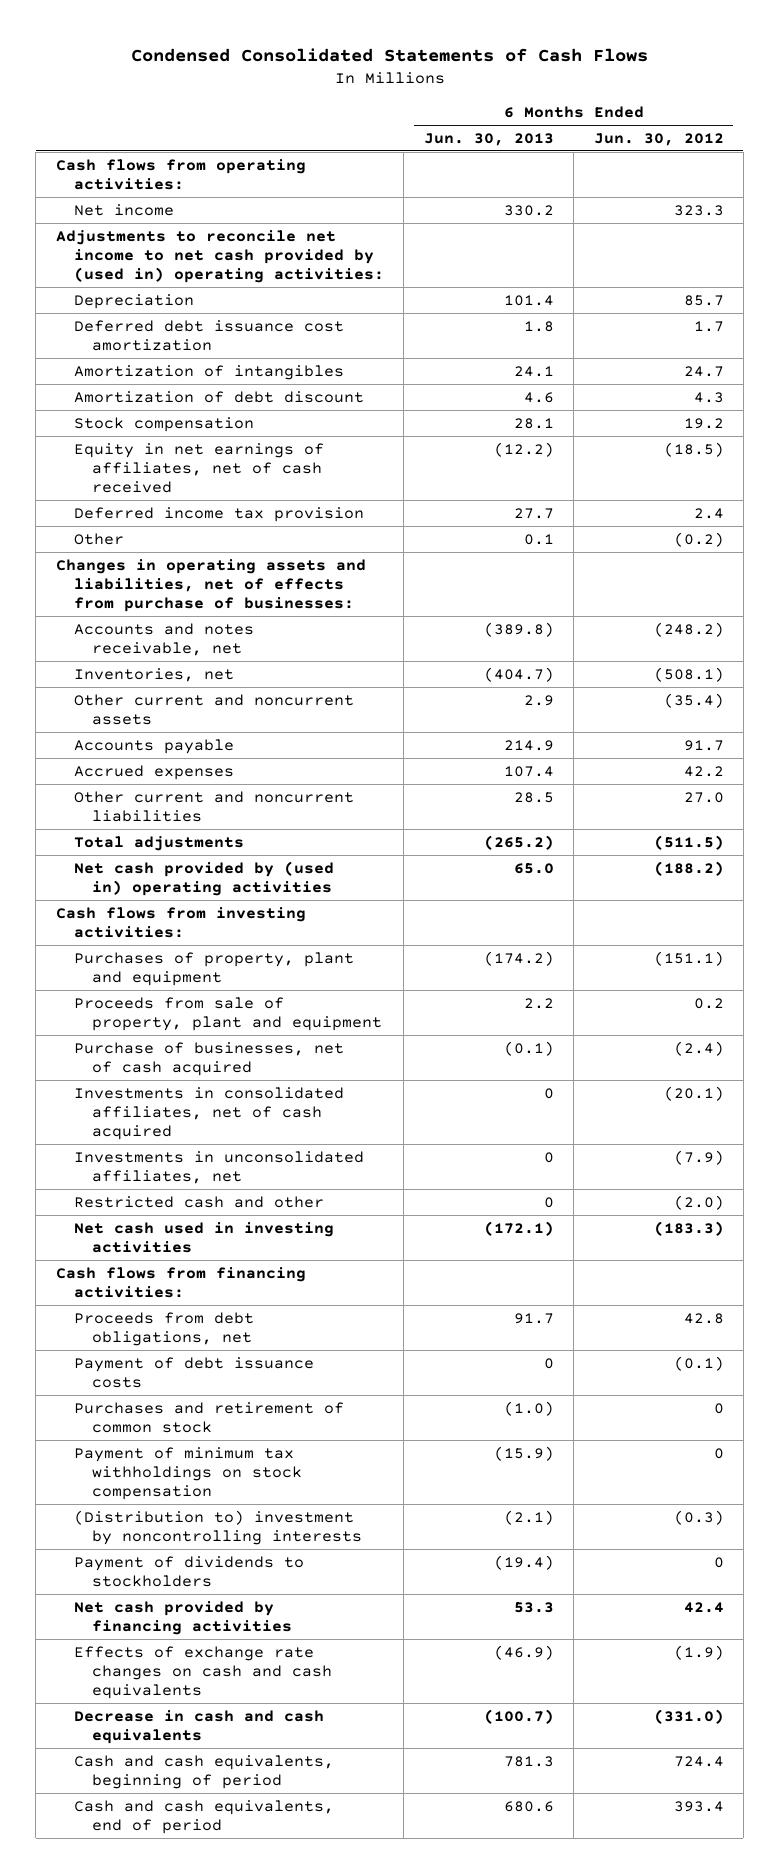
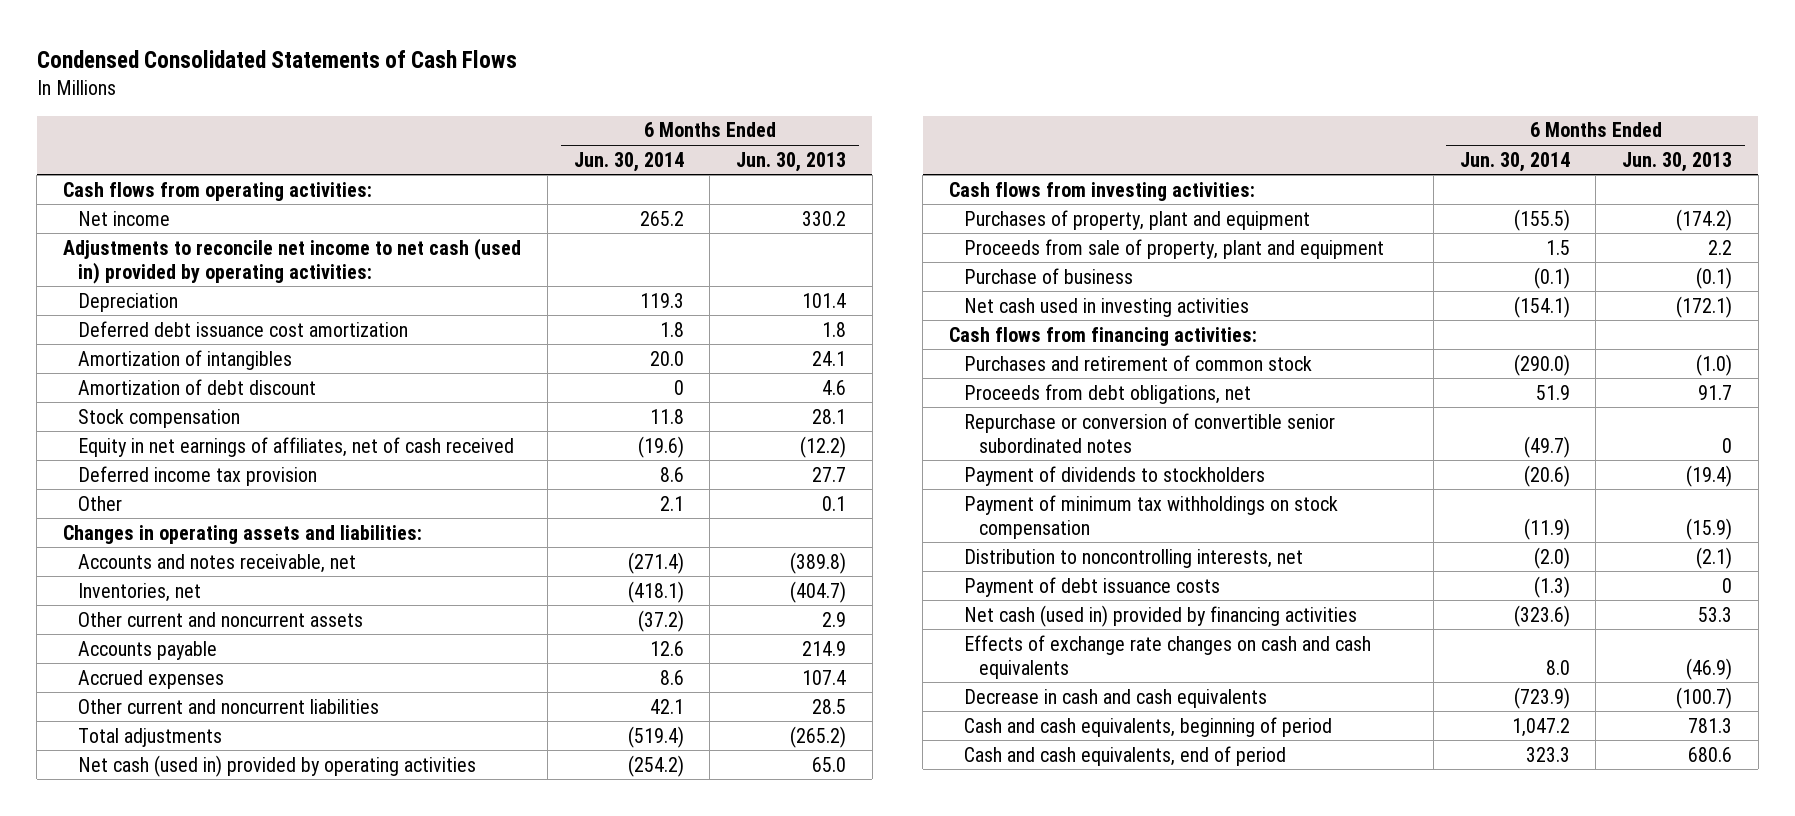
- | 6 Months Ended Jun. 30, 2013 | 6 Months Ended Jun. 30, 2012
+ | 6 Months Ended Jun. 30, 2014 | 6 Months Ended Jun. 30, 2013
- Adjustments to reconcile net income to net cash provided by (used in) operating activities:
+ Adjustments to reconcile net income to net cash (used in) provided by operating activities:
- Changes in operating assets and liabilities, net of effects from purchase of businesses:
+ Changes in operating assets and liabilities:
- Net cash provided by (used in) operating activities | 65.0 | (188.2)
+ Net cash (used in) provided by operating activities | (254.2) | 65.0
- Purchase of businesses, net of cash acquired | (0.1) | (2.4)
- Investments in consolidated affiliates, net of cash acquired | 0 | (20.1)
- Investments in unconsolidated affiliates, net | 0 | (7.9)
- Restricted cash and other | 0 | (2.0)
+ Purchase of business | (0.1) | (0.1)
- (Distribution to) investment by noncontrolling interests | (2.1) | (0.3)
moved down: Proceeds from debt obligations, net | 51.9 | 91.7
+ Repurchase or conversion of convertible senior subordinated notes | (49.7) | 0
- Net cash provided by financing activities | 53.3 | 42.4
moved down: Payment of minimum tax withholdings on stock compensation | (11.9) | (15.9)
+ Distribution to noncontrolling interests, net | (2.0) | (2.1)
moved down: Payment of debt issuance costs | (1.3) | 0
+ Net cash (used in) provided by financing activities | (323.6) | 53.3

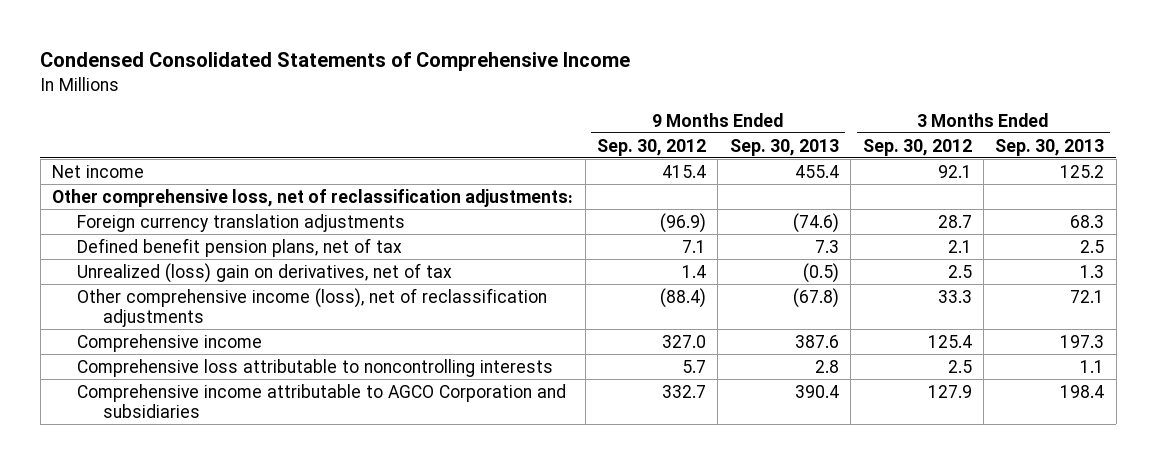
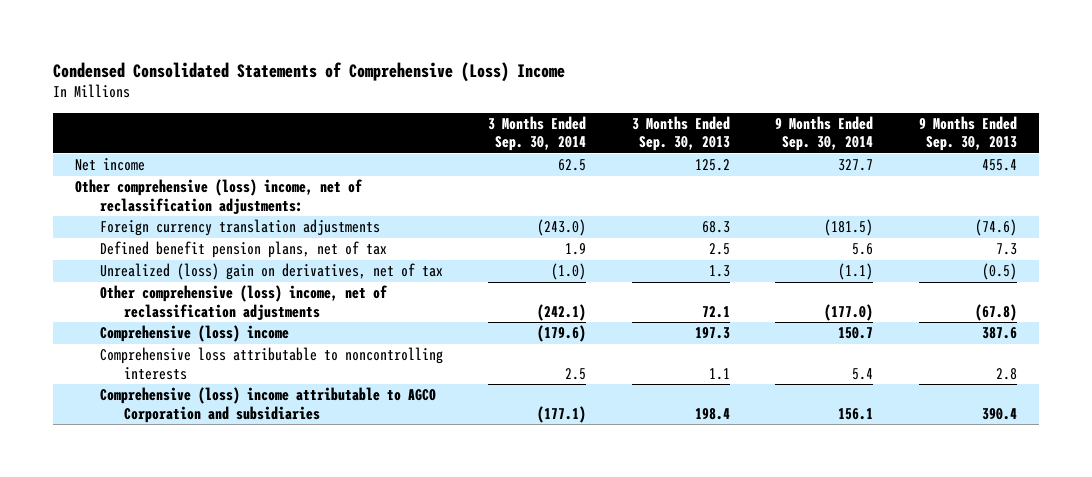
- Condensed Consolidated Statements of Comprehensive Income
+ Condensed Consolidated Statements of Comprehensive (Loss) Income
- | 9 Months Ended Sep. 30, 2012 | 9 Months Ended Sep. 30, 2013 | 3 Months Ended Sep. 30, 2012 | 3 Months Ended Sep. 30, 2013
+ | 3 Months Ended Sep. 30, 2014 | 3 Months Ended Sep. 30, 2013 | 9 Months Ended Sep. 30, 2014 | 9 Months Ended Sep. 30, 2013
- Other comprehensive loss, net of reclassification adjustments:
+ Other comprehensive (loss) income, net of reclassification adjustments:
- Other comprehensive income (loss), net of reclassification adjustments | (88.4) | (67.8) | 33.3 | 72.1
- Comprehensive income | 327.0 | 387.6 | 125.4 | 197.3
+ Other comprehensive (loss) income, net of reclassification adjustments | (242.1) | 72.1 | (177.0) | (67.8)
+ Comprehensive (loss) income | (179.6) | 197.3 | 150.7 | 387.6
- Comprehensive income attributable to AGCO Corporation and subsidiaries | 332.7 | 390.4 | 127.9 | 198.4
+ Comprehensive (loss) income attributable to AGCO Corporation and subsidiaries | (177.1) | 198.4 | 156.1 | 390.4

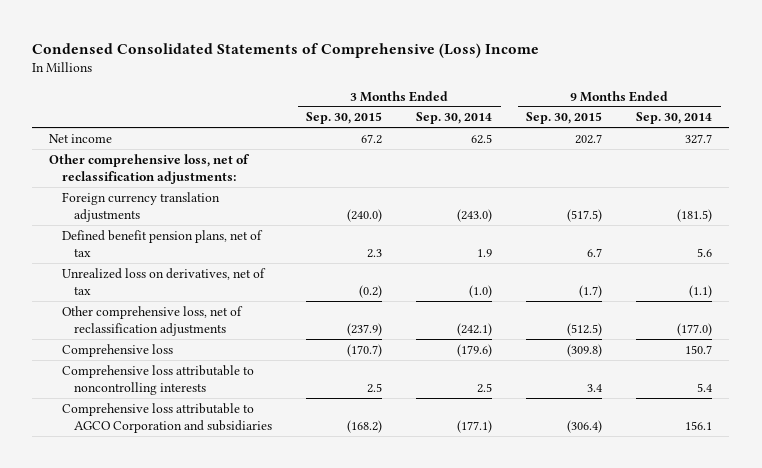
- | 3 Months Ended Sep. 30, 2014 | 3 Months Ended Sep. 30, 2013 | 9 Months Ended Sep. 30, 2014 | 9 Months Ended Sep. 30, 2013
+ | 3 Months Ended Sep. 30, 2015 | 3 Months Ended Sep. 30, 2014 | 9 Months Ended Sep. 30, 2015 | 9 Months Ended Sep. 30, 2014
- Other comprehensive (loss) income, net of reclassification adjustments:
+ Other comprehensive loss, net of reclassification adjustments:
- Unrealized (loss) gain on derivatives, net of tax | (1.0) | 1.3 | (1.1) | (0.5)
- Other comprehensive (loss) income, net of reclassification adjustments | (242.1) | 72.1 | (177.0) | (67.8)
- Comprehensive (loss) income | (179.6) | 197.3 | 150.7 | 387.6
+ Unrealized loss on derivatives, net of tax | (0.2) | (1.0) | (1.7) | (1.1)
+ Other comprehensive loss, net of reclassification adjustments | (237.9) | (242.1) | (512.5) | (177.0)
+ Comprehensive loss | (170.7) | (179.6) | (309.8) | 150.7
- Comprehensive (loss) income attributable to AGCO Corporation and subsidiaries | (177.1) | 198.4 | 156.1 | 390.4
+ Comprehensive loss attributable to AGCO Corporation and subsidiaries | (168.2) | (177.1) | (306.4) | 156.1

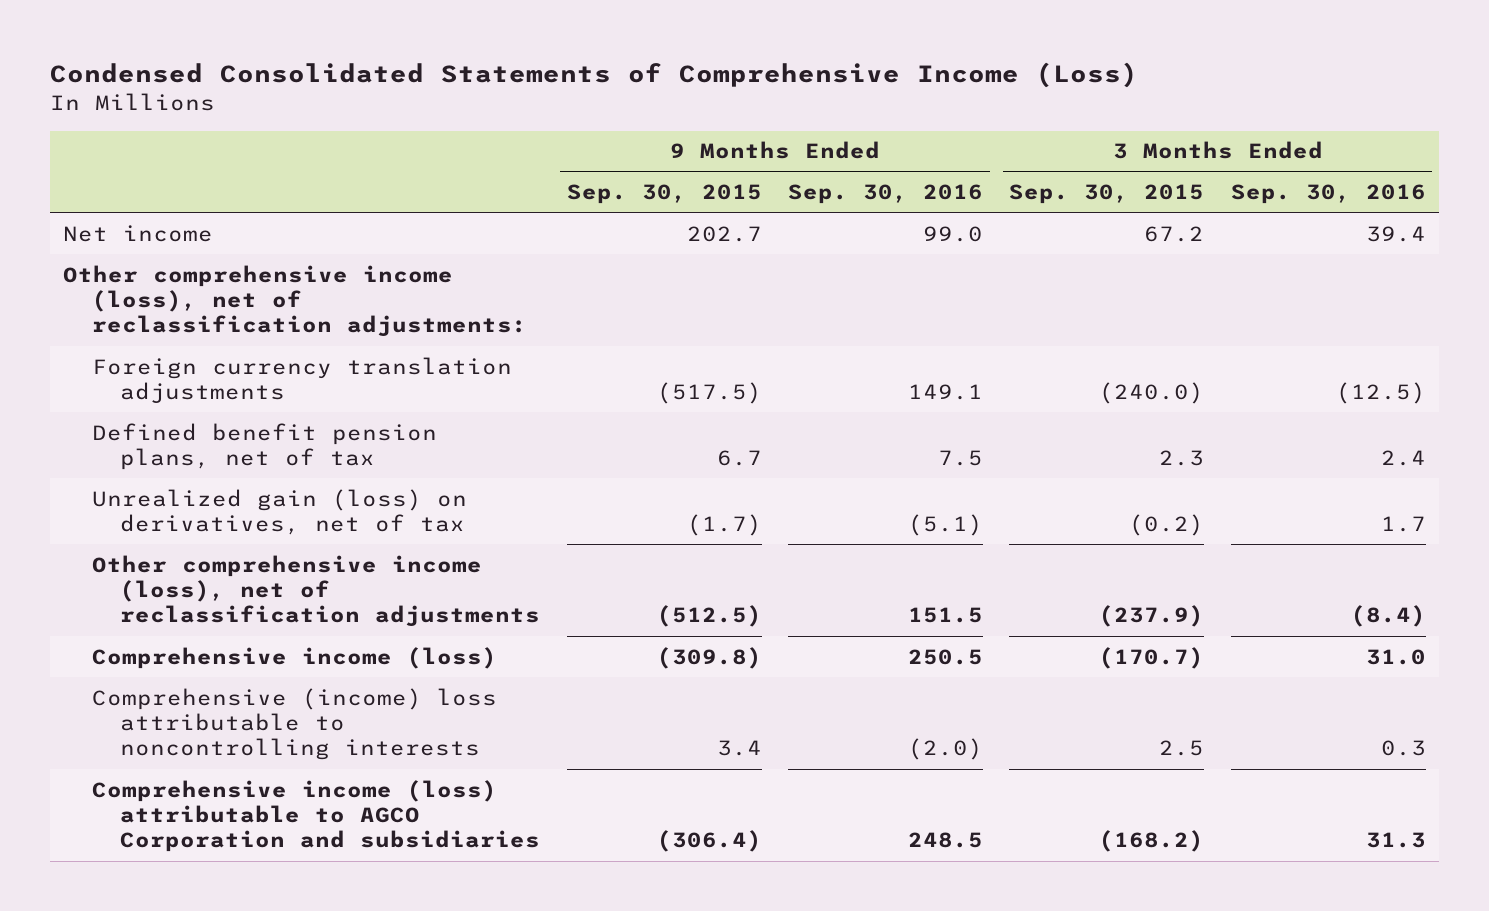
- Condensed Consolidated Statements of Comprehensive (Loss) Income
+ Condensed Consolidated Statements of Comprehensive Income (Loss)
- | 3 Months Ended Sep. 30, 2015 | 3 Months Ended Sep. 30, 2014 | 9 Months Ended Sep. 30, 2015 | 9 Months Ended Sep. 30, 2014
+ | 9 Months Ended Sep. 30, 2015 | 9 Months Ended Sep. 30, 2016 | 3 Months Ended Sep. 30, 2015 | 3 Months Ended Sep. 30, 2016
- Other comprehensive loss, net of reclassification adjustments:
+ Other comprehensive income (loss), net of reclassification adjustments:
- Unrealized loss on derivatives, net of tax | (0.2) | (1.0) | (1.7) | (1.1)
- Other comprehensive loss, net of reclassification adjustments | (237.9) | (242.1) | (512.5) | (177.0)
- Comprehensive loss | (170.7) | (179.6) | (309.8) | 150.7
- Comprehensive loss attributable to noncontrolling interests | 2.5 | 2.5 | 3.4 | 5.4
- Comprehensive loss attributable to AGCO Corporation and subsidiaries | (168.2) | (177.1) | (306.4) | 156.1
+ Unrealized gain (loss) on derivatives, net of tax | (1.7) | (5.1) | (0.2) | 1.7
+ Other comprehensive income (loss), net of reclassification adjustments | (512.5) | 151.5 | (237.9) | (8.4)
+ Comprehensive income (loss) | (309.8) | 250.5 | (170.7) | 31.0
+ Comprehensive (income) loss attributable to noncontrolling interests | 3.4 | (2.0) | 2.5 | 0.3
+ Comprehensive income (loss) attributable to AGCO Corporation and subsidiaries | (306.4) | 248.5 | (168.2) | 31.3

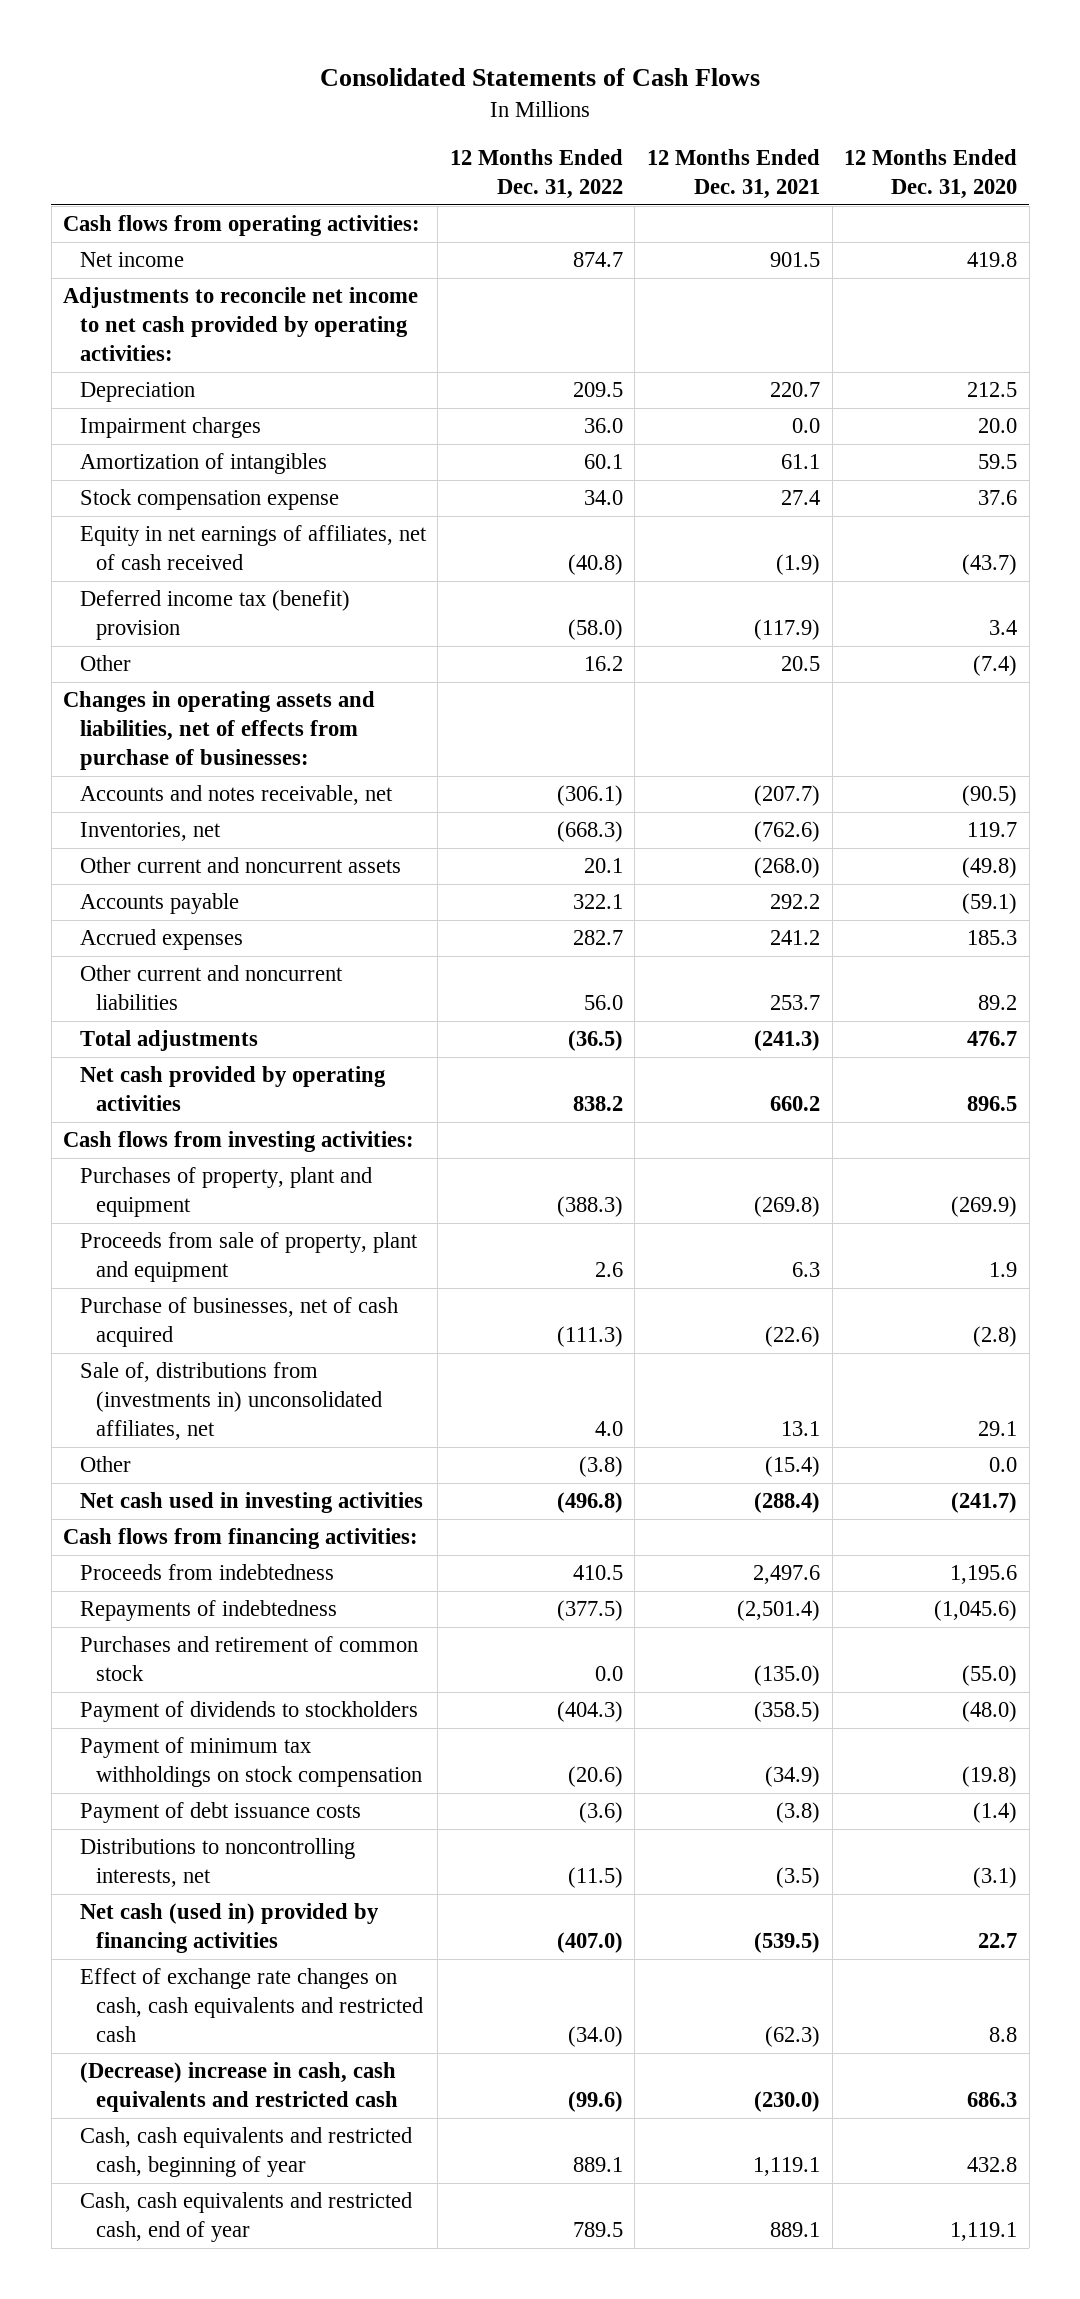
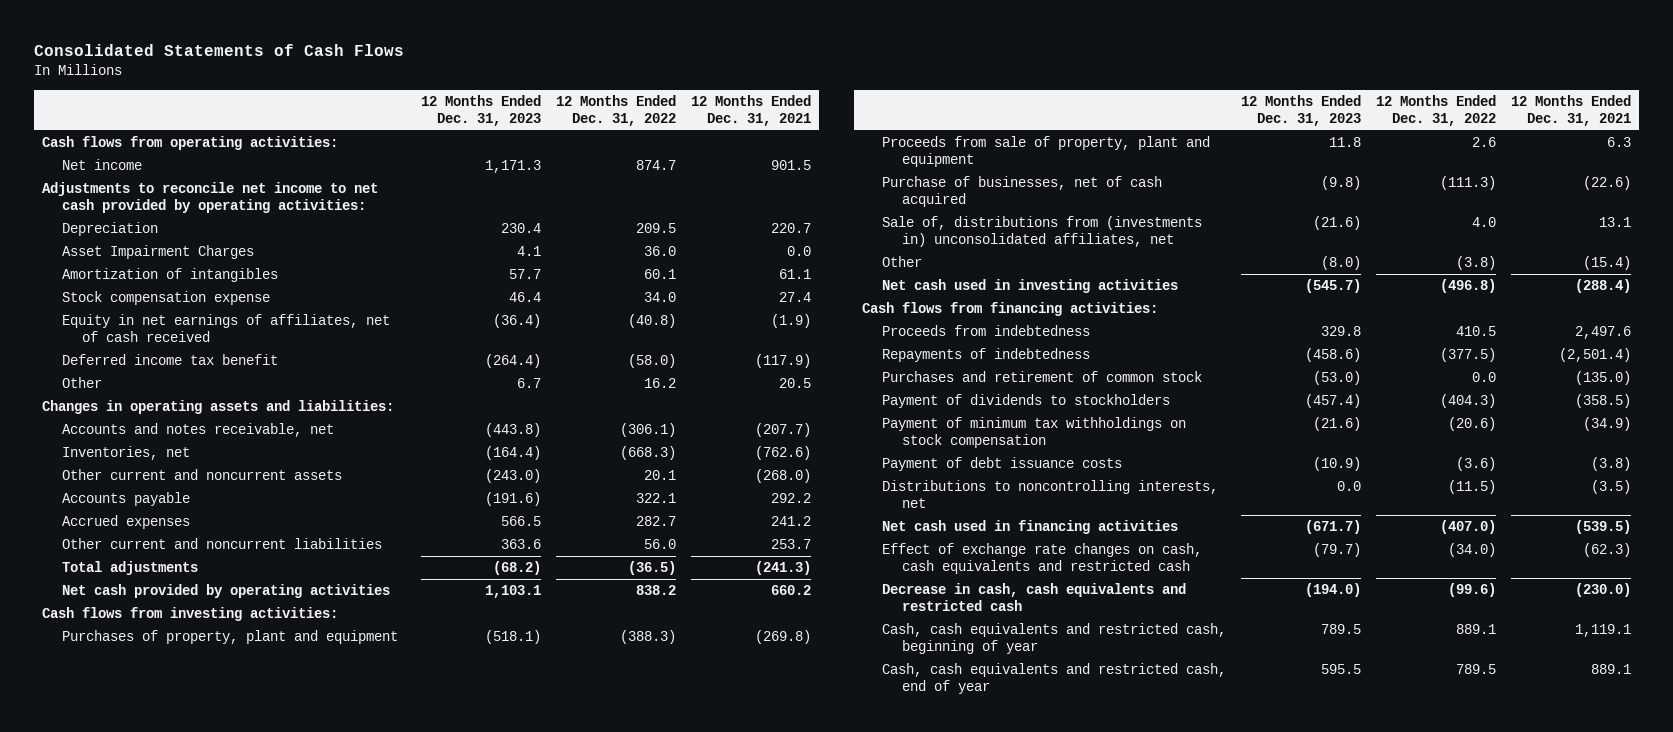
- | 12 Months Ended Dec. 31, 2022 | 12 Months Ended Dec. 31, 2021 | 12 Months Ended Dec. 31, 2020
+ | 12 Months Ended Dec. 31, 2023 | 12 Months Ended Dec. 31, 2022 | 12 Months Ended Dec. 31, 2021
- Impairment charges | 36.0 | 0.0 | 20.0
+ Asset Impairment Charges | 4.1 | 36.0 | 0.0
- Deferred income tax (benefit) provision | (58.0) | (117.9) | 3.4
+ Deferred income tax benefit | (264.4) | (58.0) | (117.9)
- Changes in operating assets and liabilities, net of effects from purchase of businesses:
+ Changes in operating assets and liabilities:
- Net cash (used in) provided by financing activities | (407.0) | (539.5) | 22.7
+ Net cash used in financing activities | (671.7) | (407.0) | (539.5)
- (Decrease) increase in cash, cash equivalents and restricted cash | (99.6) | (230.0) | 686.3
+ Decrease in cash, cash equivalents and restricted cash | (194.0) | (99.6) | (230.0)

